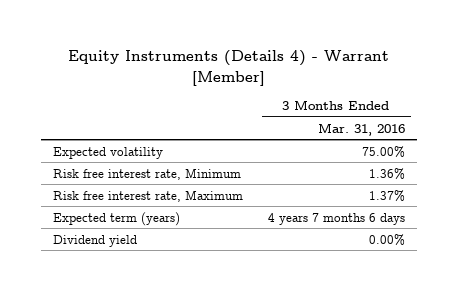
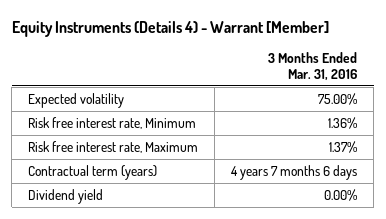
- Expected term (years) | 4 years 7 months 6 days
+ Contractual term (years) | 4 years 7 months 6 days

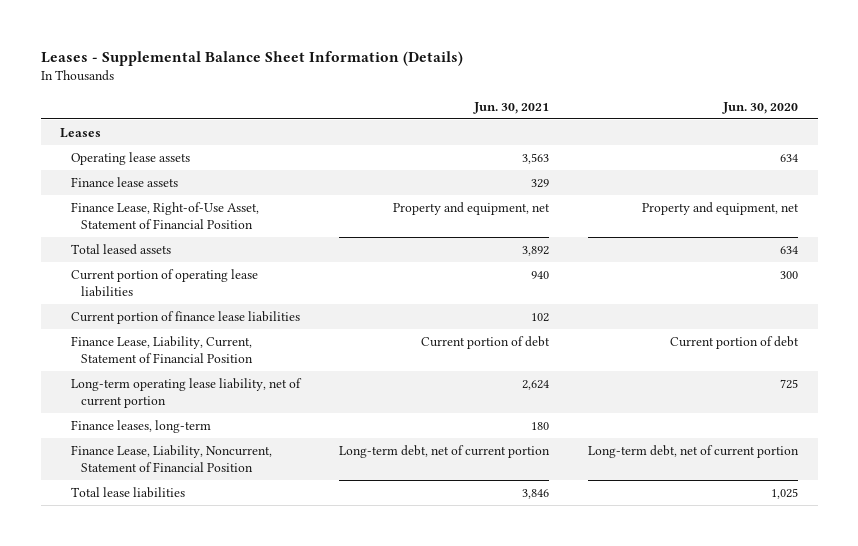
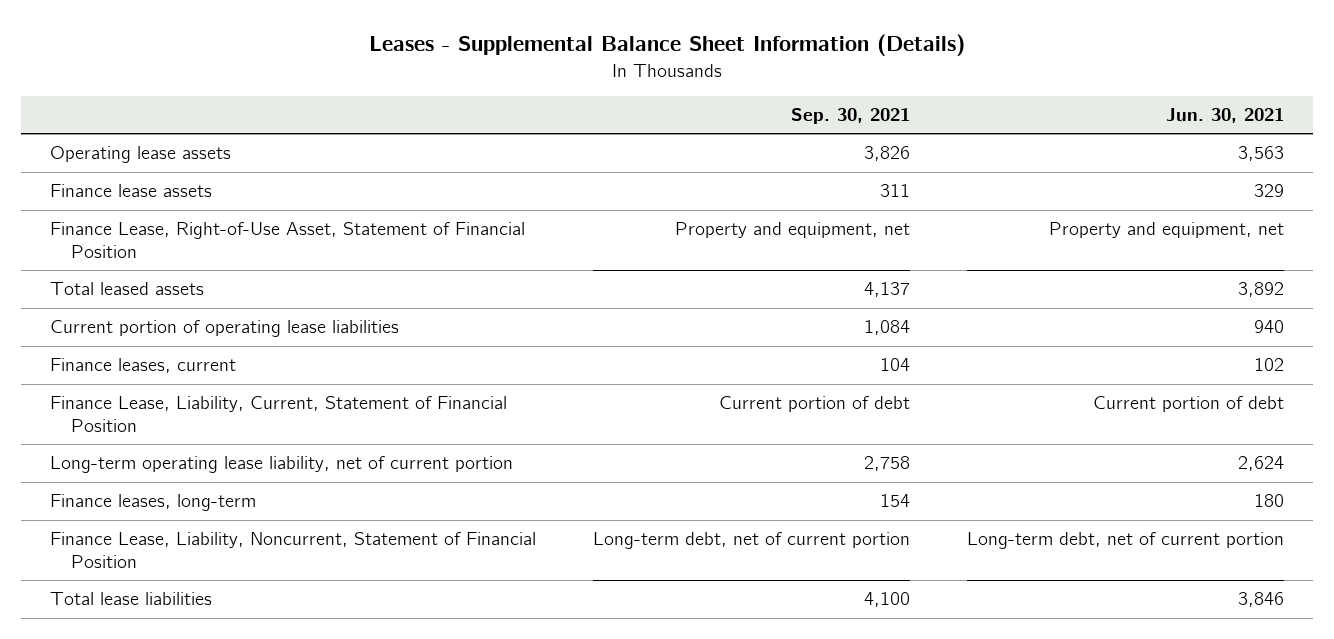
- | Jun. 30, 2021 | Jun. 30, 2020
+ | Sep. 30, 2021 | Jun. 30, 2021
- Leases
- Current portion of finance lease liabilities | 102 |
+ Finance leases, current | 104 | 102

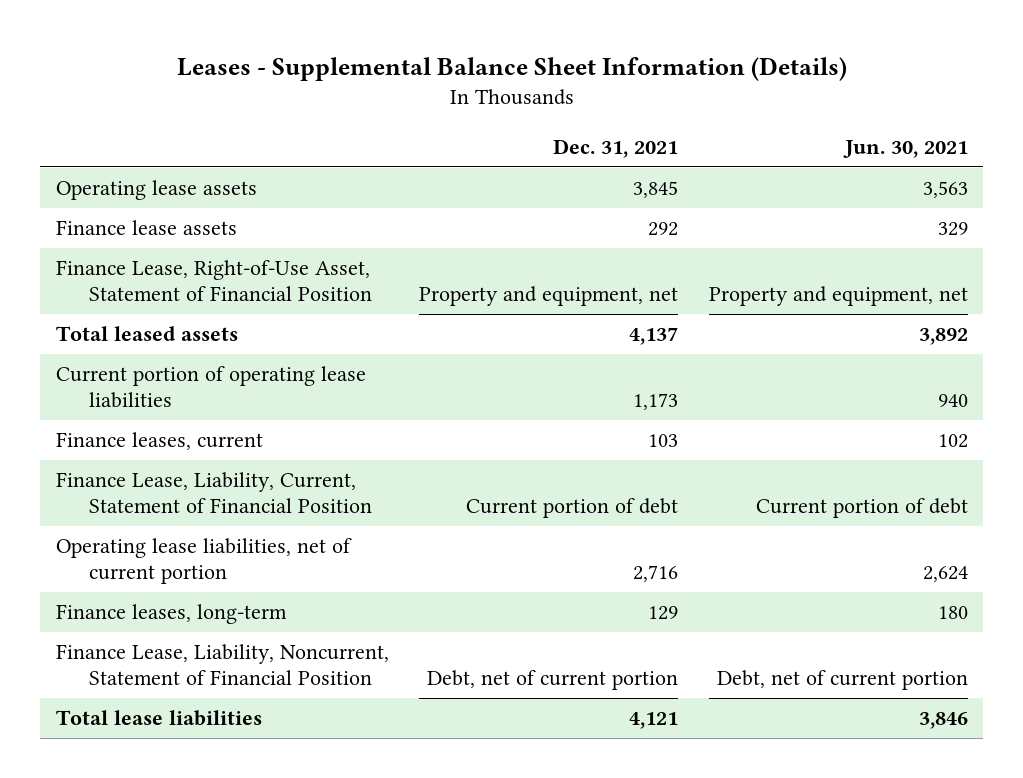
- | Sep. 30, 2021 | Jun. 30, 2021
+ | Dec. 31, 2021 | Jun. 30, 2021
- Long-term operating lease liability, net of current portion | 2,758 | 2,624
+ Operating lease liabilities, net of current portion | 2,716 | 2,624
- Finance Lease, Liability, Noncurrent, Statement of Financial Position | Long-term debt, net of current portion | Long-term debt, net of current portion
+ Finance Lease, Liability, Noncurrent, Statement of Financial Position | Debt, net of current portion | Debt, net of current portion

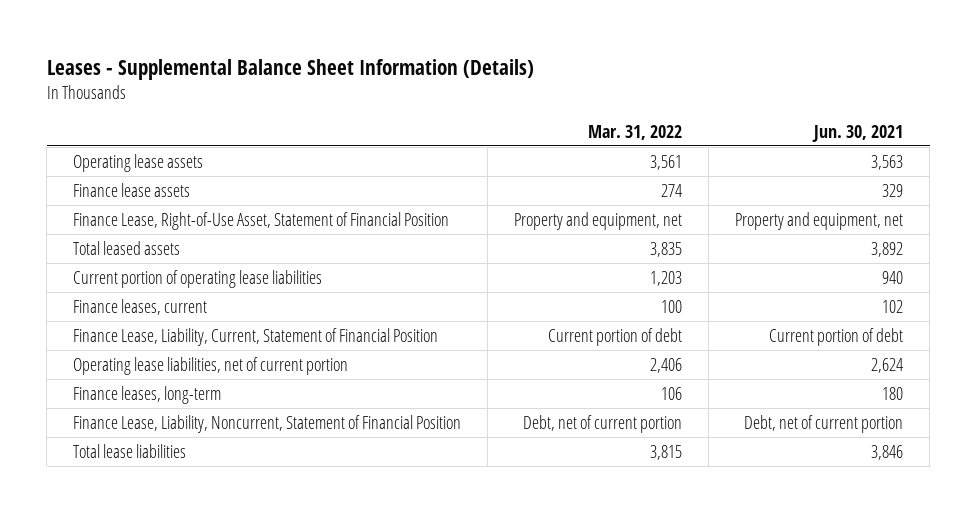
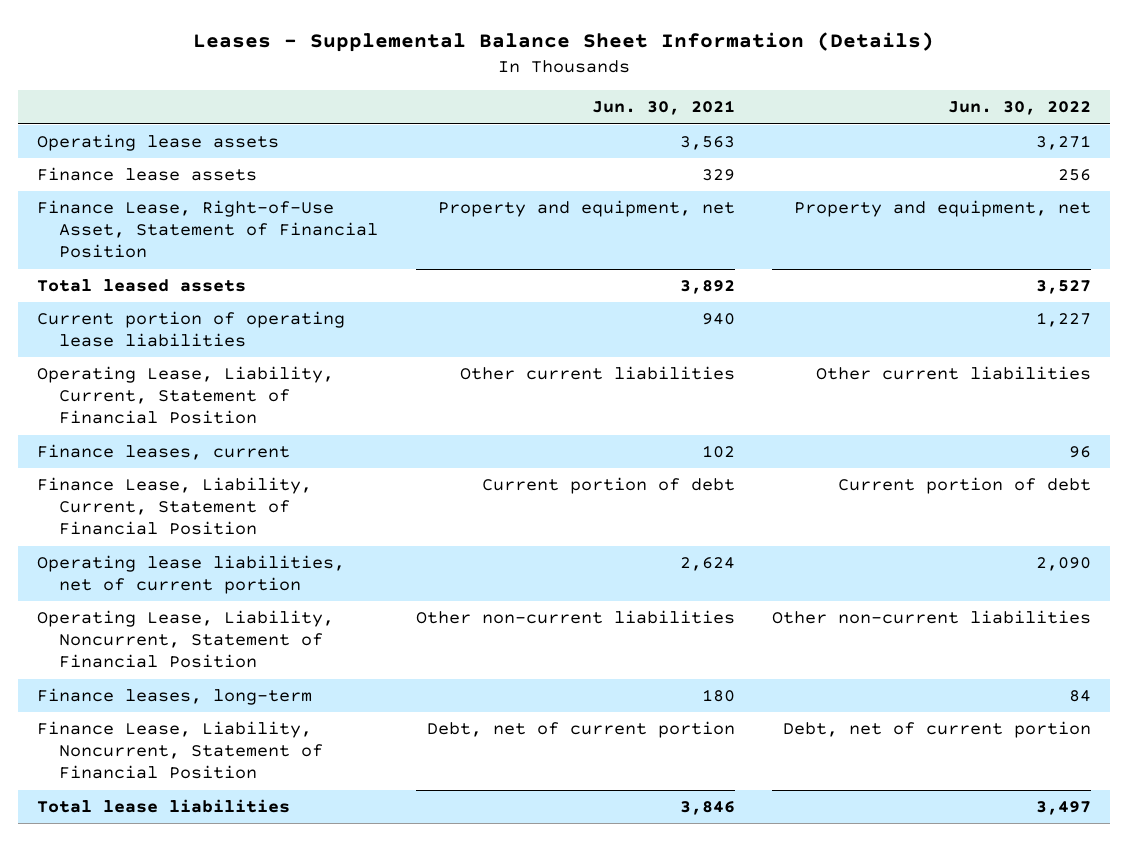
- | Mar. 31, 2022 | Jun. 30, 2021
+ | Jun. 30, 2021 | Jun. 30, 2022
+ Operating Lease, Liability, Current, Statement of Financial Position | Other current liabilities | Other current liabilities
+ Operating Lease, Liability, Noncurrent, Statement of Financial Position | Other non-current liabilities | Other non-current liabilities

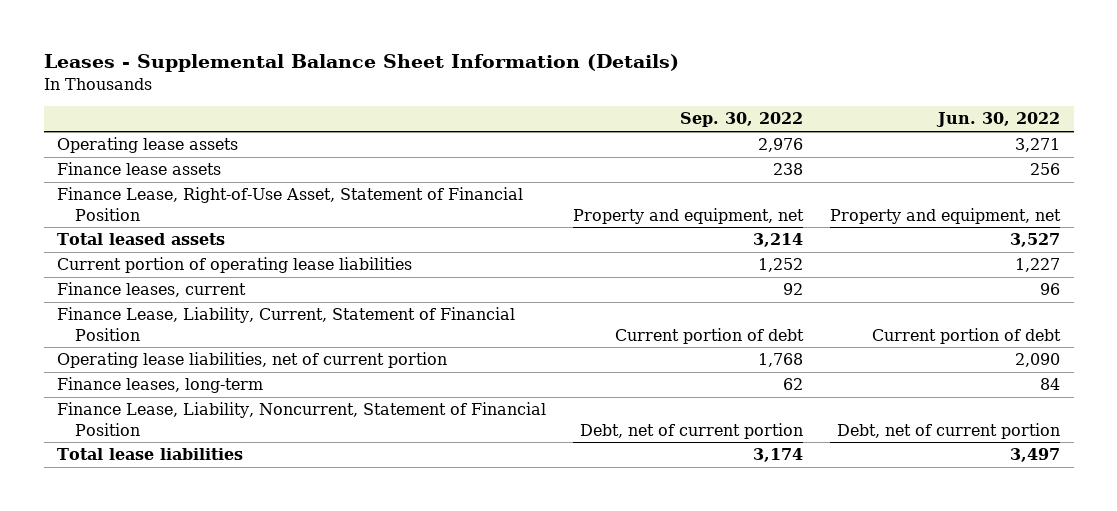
- | Jun. 30, 2021 | Jun. 30, 2022
+ | Sep. 30, 2022 | Jun. 30, 2022
- Operating Lease, Liability, Current, Statement of Financial Position | Other current liabilities | Other current liabilities
- Operating Lease, Liability, Noncurrent, Statement of Financial Position | Other non-current liabilities | Other non-current liabilities

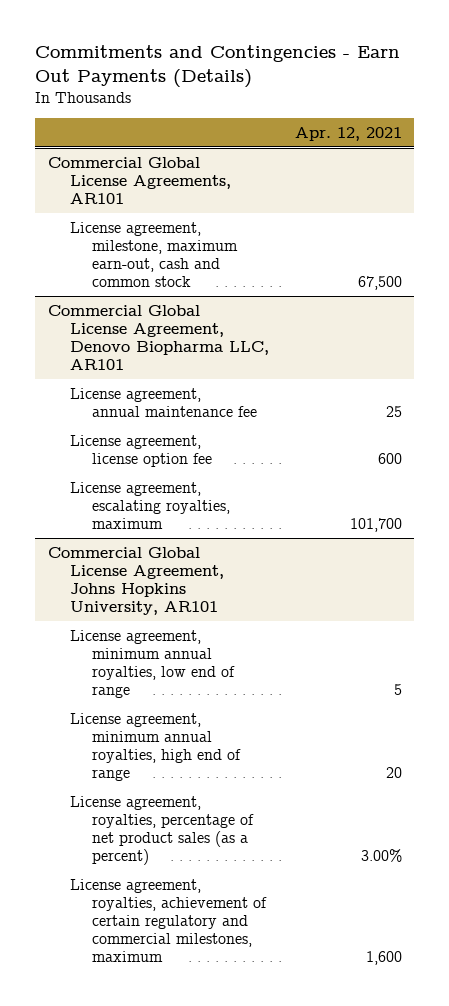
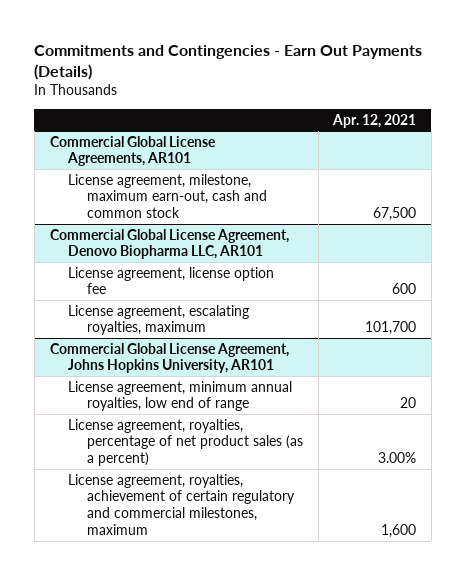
@ Commercial Global License Agreement, Denovo Biopharma LLC, AR101
- License agreement, annual maintenance fee | 25
@ Commercial Global License Agreement, Johns Hopkins University, AR101
- License agreement, minimum annual royalties, low end of range | 5
- License agreement, minimum annual royalties, high end of range | 20
+ License agreement, minimum annual royalties, low end of range | 20

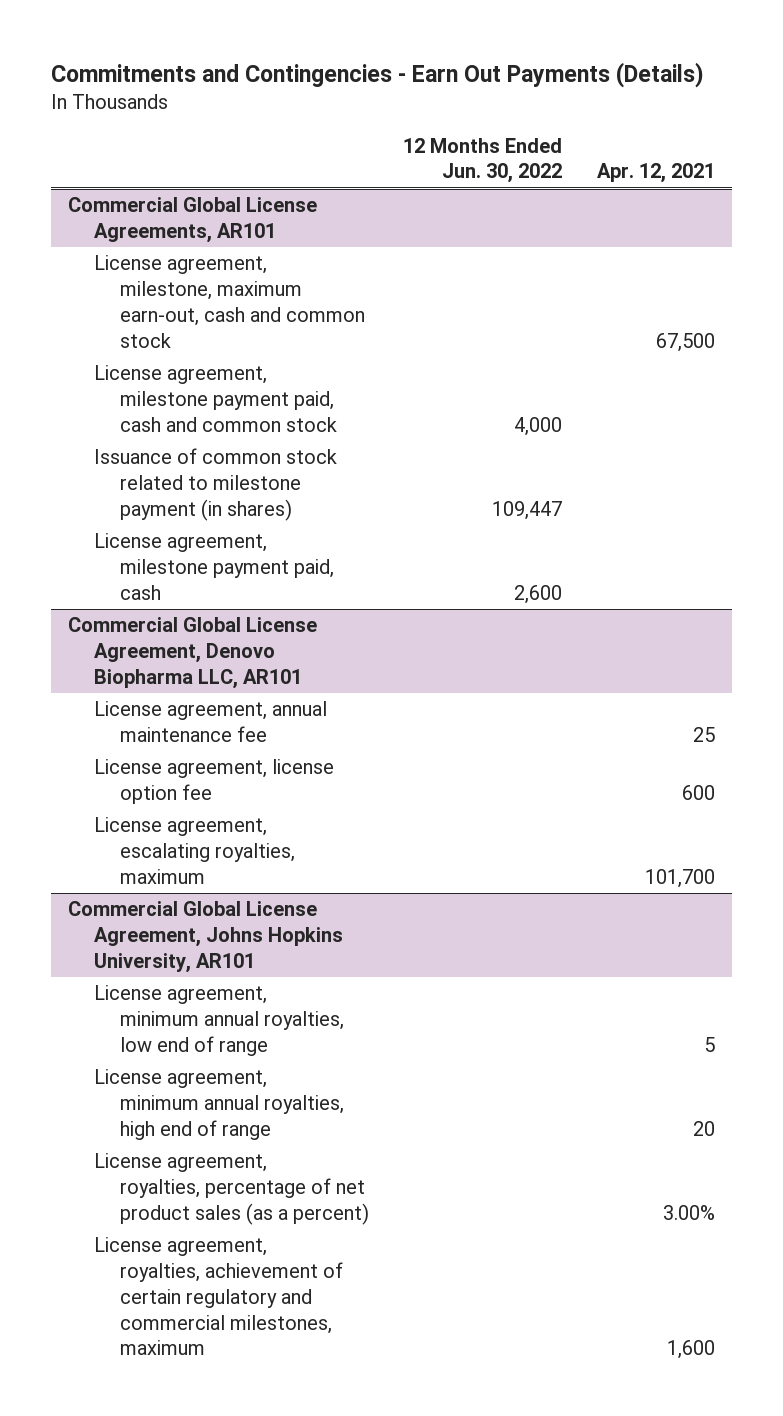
- | Apr. 12, 2021
+ | 12 Months Ended Jun. 30, 2022 | Apr. 12, 2021
@ Commercial Global License Agreements, AR101
+ License agreement, milestone payment paid, cash and common stock | 4,000 |
+ Issuance of common stock related to milestone payment (in shares) | 109,447 |
+ License agreement, milestone payment paid, cash | 2,600 |
@ Commercial Global License Agreement, Denovo Biopharma LLC, AR101
+ License agreement, annual maintenance fee | | 25
@ Commercial Global License Agreement, Johns Hopkins University, AR101
- License agreement, minimum annual royalties, low end of range | 20
+ License agreement, minimum annual royalties, low end of range | | 5
+ License agreement, minimum annual royalties, high end of range | | 20

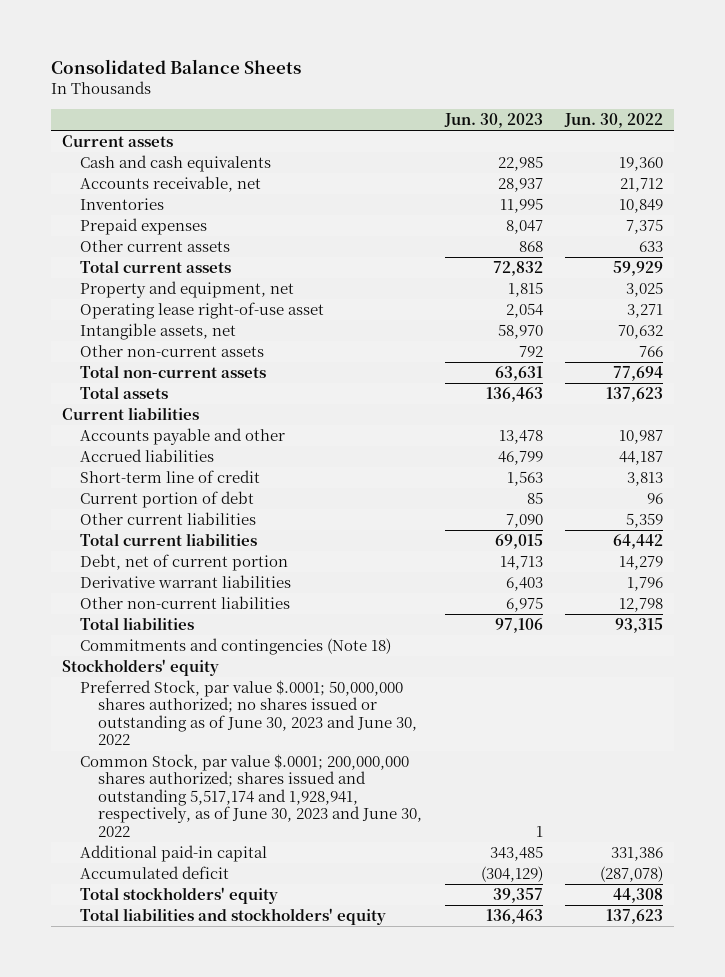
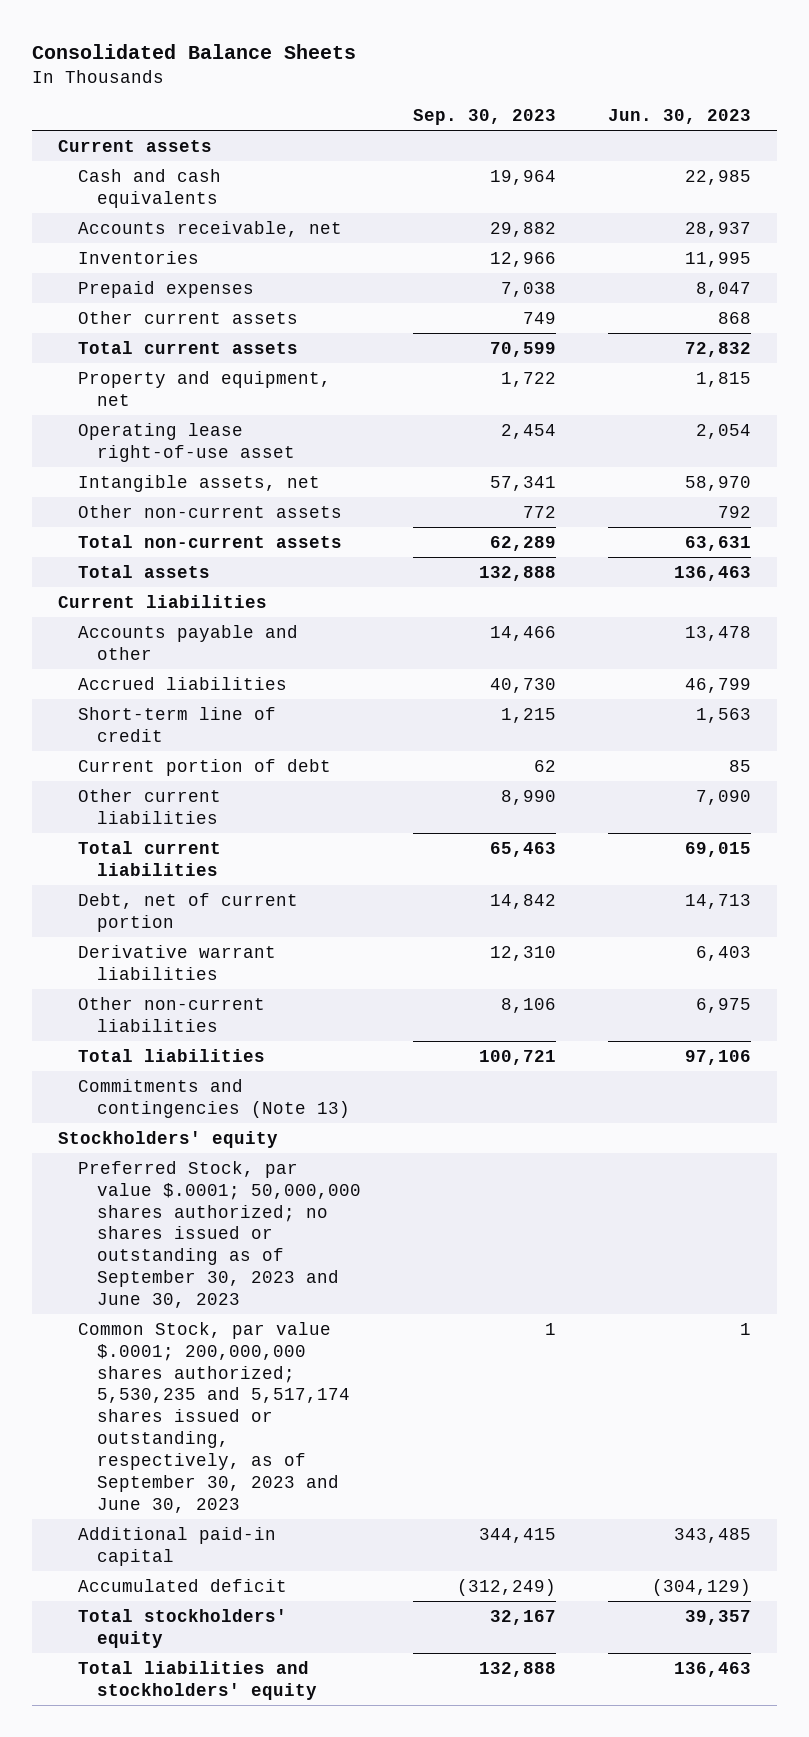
- | Jun. 30, 2023 | Jun. 30, 2022
+ | Sep. 30, 2023 | Jun. 30, 2023
- Commitments and contingencies (Note 18)
+ Commitments and contingencies (Note 13)
- Preferred Stock, par value $.0001; 50,000,000 shares authorized; no shares issued or outstanding as of June 30, 2023 and June 30, 2022
- Common Stock, par value $.0001; 200,000,000 shares authorized; shares issued and outstanding 5,517,174 and 1,928,941, respectively, as of June 30, 2023 and June 30, 2022 | 1 |
+ Preferred Stock, par value $.0001; 50,000,000 shares authorized; no shares issued or outstanding as of September 30, 2023 and June 30, 2023
+ Common Stock, par value $.0001; 200,000,000 shares authorized; 5,530,235 and 5,517,174 shares issued or outstanding, respectively, as of September 30, 2023 and June 30, 2023 | 1 | 1

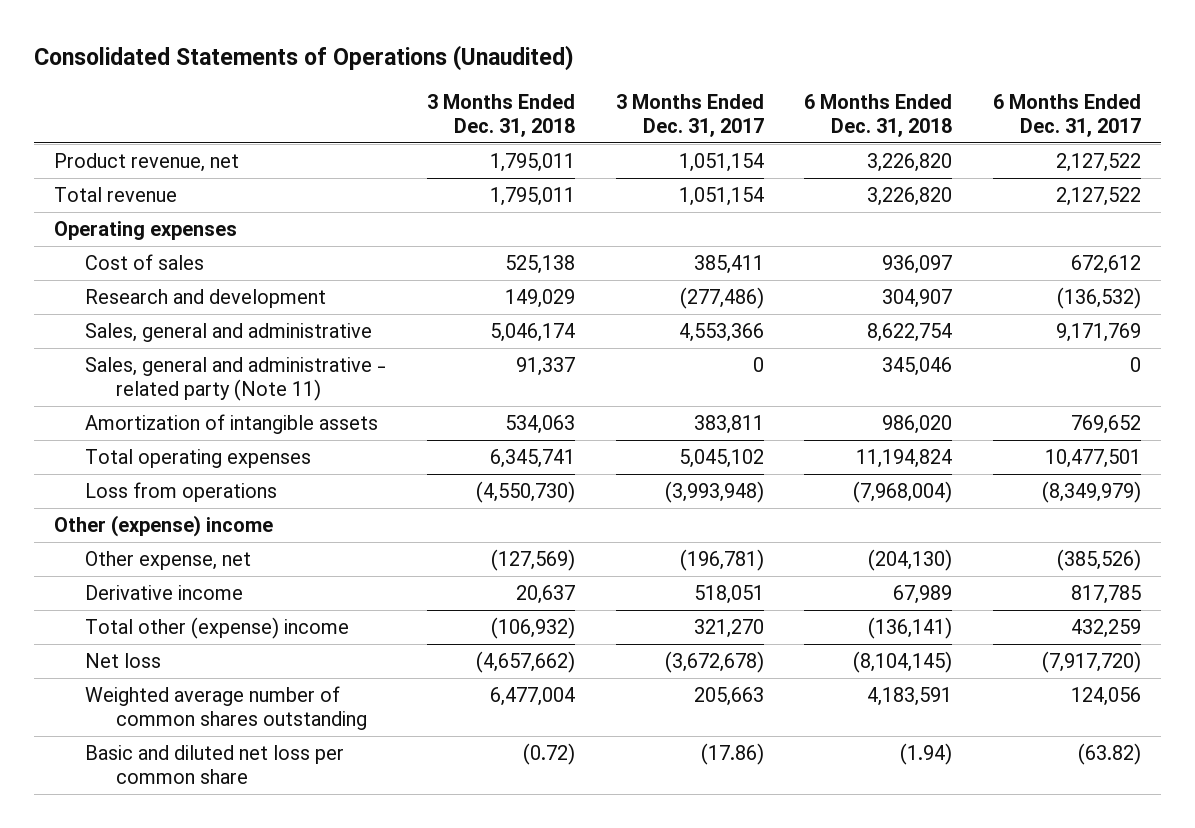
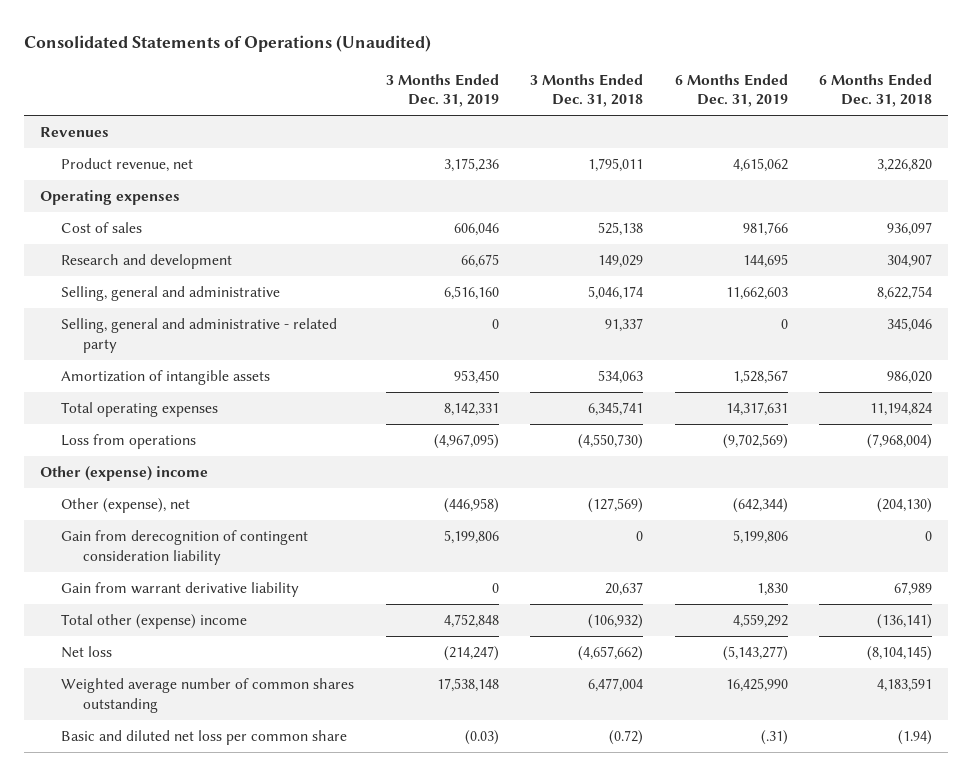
- | 3 Months Ended Dec. 31, 2018 | 3 Months Ended Dec. 31, 2017 | 6 Months Ended Dec. 31, 2018 | 6 Months Ended Dec. 31, 2017
+ | 3 Months Ended Dec. 31, 2019 | 3 Months Ended Dec. 31, 2018 | 6 Months Ended Dec. 31, 2019 | 6 Months Ended Dec. 31, 2018
+ Revenues
- Total revenue | 1,795,011 | 1,051,154 | 3,226,820 | 2,127,522
- Sales, general and administrative | 5,046,174 | 4,553,366 | 8,622,754 | 9,171,769
- Sales, general and administrative - related party (Note 11) | 91,337 | 0 | 345,046 | 0
+ Selling, general and administrative | 6,516,160 | 5,046,174 | 11,662,603 | 8,622,754
+ Selling, general and administrative - related party | 0 | 91,337 | 0 | 345,046
- Other expense, net | (127,569) | (196,781) | (204,130) | (385,526)
- Derivative income | 20,637 | 518,051 | 67,989 | 817,785
+ Other (expense), net | (446,958) | (127,569) | (642,344) | (204,130)
+ Gain from derecognition of contingent consideration liability | 5,199,806 | 0 | 5,199,806 | 0
+ Gain from warrant derivative liability | 0 | 20,637 | 1,830 | 67,989

